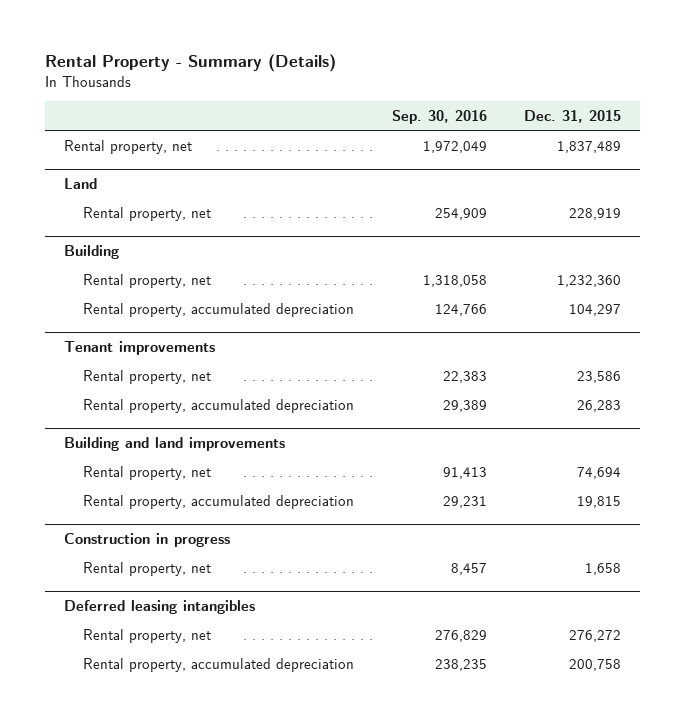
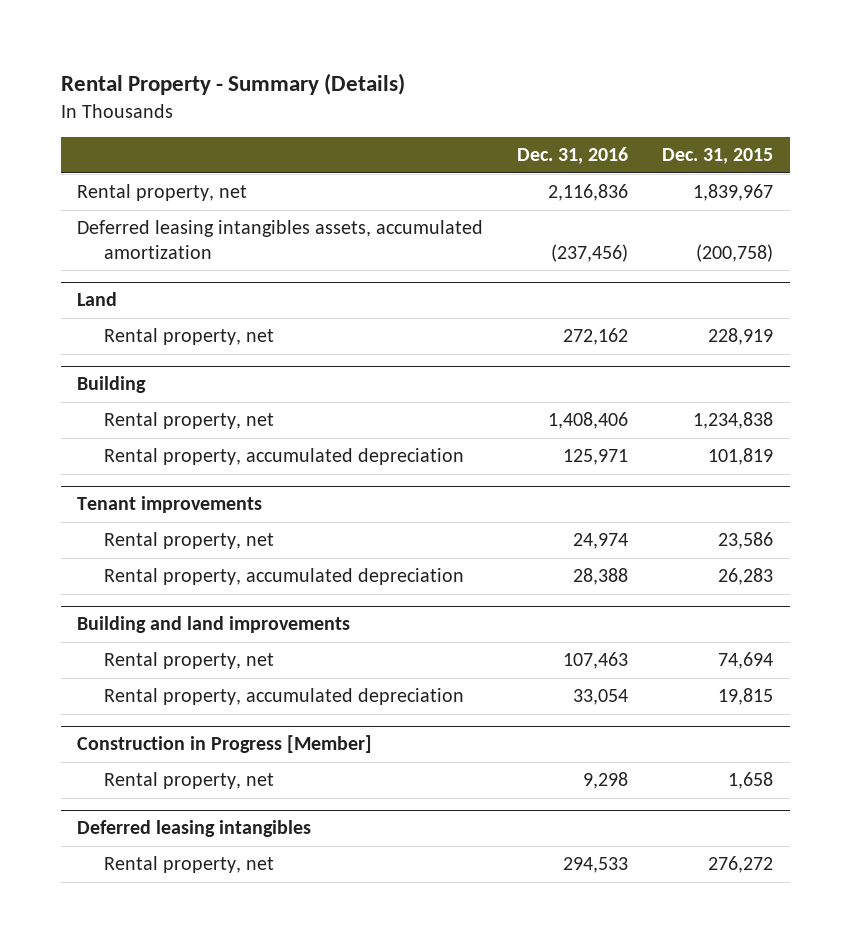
- | Sep. 30, 2016 | Dec. 31, 2015
+ | Dec. 31, 2016 | Dec. 31, 2015
- Rental property, net | 1,972,049 | 1,837,489
+ Rental property, net | 2,116,836 | 1,839,967
+ Deferred leasing intangibles assets, accumulated amortization | (237,456) | (200,758)
@ Building
- Rental property, net | 1,318,058 | 1,232,360
- Rental property, accumulated depreciation | 124,766 | 104,297
+ Rental property, net | 1,408,406 | 1,234,838
+ Rental property, accumulated depreciation | 125,971 | 101,819
- Construction in progress
+ Construction in Progress [Member]
@ Deferred leasing intangibles
- Rental property, accumulated depreciation | 238,235 | 200,758

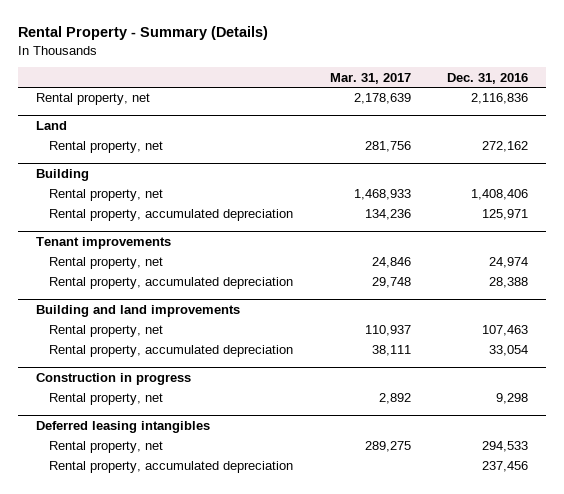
- | Dec. 31, 2016 | Dec. 31, 2015
+ | Mar. 31, 2017 | Dec. 31, 2016
- Deferred leasing intangibles assets, accumulated amortization | (237,456) | (200,758)
- Construction in Progress [Member]
+ Construction in progress
@ Deferred leasing intangibles
+ Rental property, accumulated depreciation | | 237,456

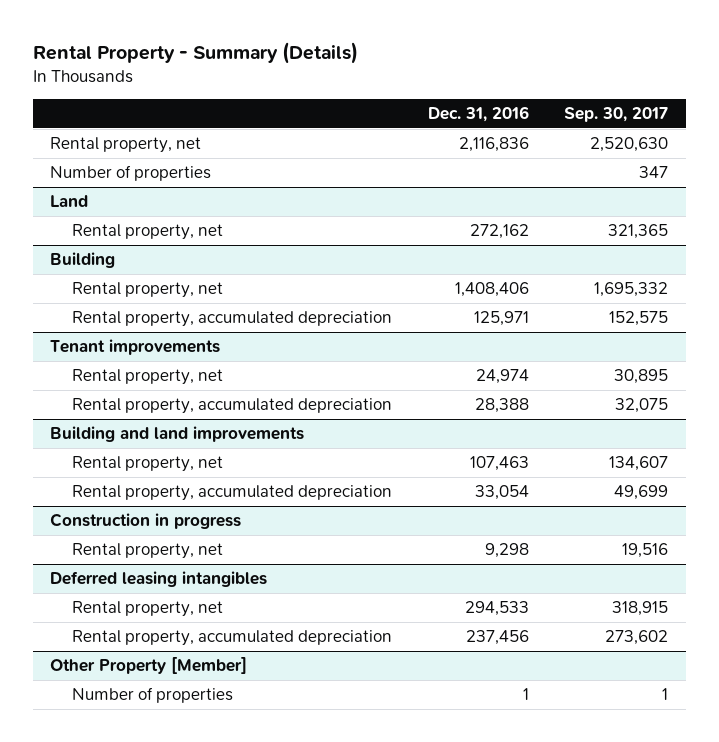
- | Mar. 31, 2017 | Dec. 31, 2016
+ | Dec. 31, 2016 | Sep. 30, 2017
+ Number of properties | | 347
+ Other Property [Member]
+ Number of properties | 1 | 1

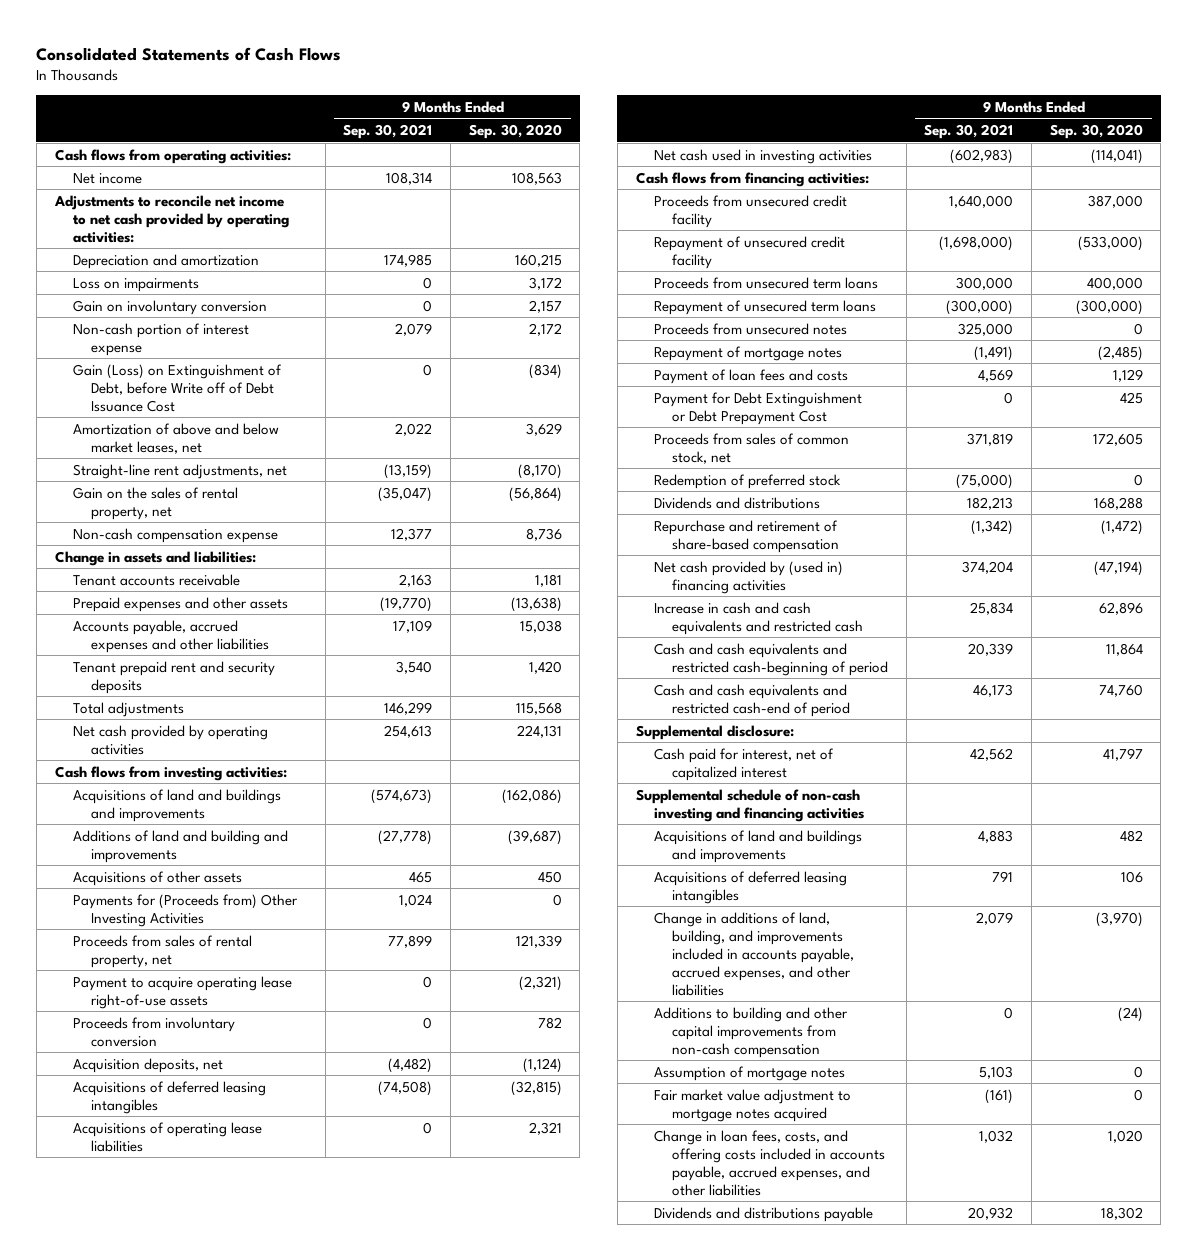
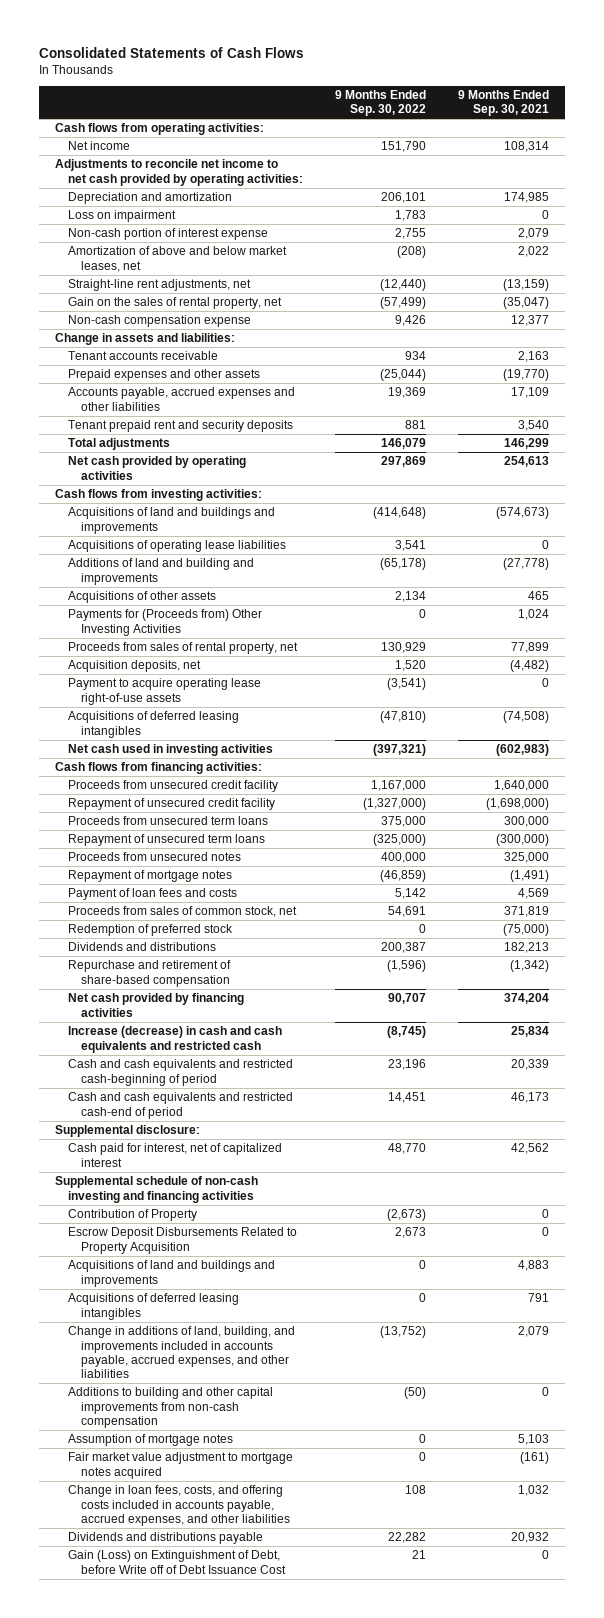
- | 9 Months Ended Sep. 30, 2021 | 9 Months Ended Sep. 30, 2020
+ | 9 Months Ended Sep. 30, 2022 | 9 Months Ended Sep. 30, 2021
- Loss on impairments | 0 | 3,172
- Gain on involuntary conversion | 0 | 2,157
+ Loss on impairment | 1,783 | 0
moved up: Acquisitions of operating lease liabilities | 3,541 | 0
- Proceeds from involuntary conversion | 0 | 782
moved down: Payment to acquire operating lease right-of-use assets | (3,541) | 0
- Payment for Debt Extinguishment or Debt Prepayment Cost | 0 | 425
- Net cash provided by (used in) financing activities | 374,204 | (47,194)
- Increase in cash and cash equivalents and restricted cash | 25,834 | 62,896
+ Net cash provided by financing activities | 90,707 | 374,204
+ Increase (decrease) in cash and cash equivalents and restricted cash | (8,745) | 25,834
+ Contribution of Property | (2,673) | 0
+ Escrow Deposit Disbursements Related to Property Acquisition | 2,673 | 0
moved down: Gain (Loss) on Extinguishment of Debt, before Write off of Debt Issuance Cost | 21 | 0

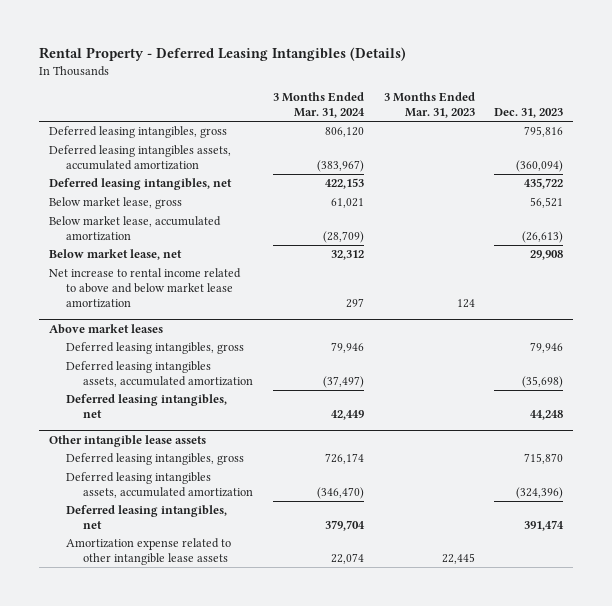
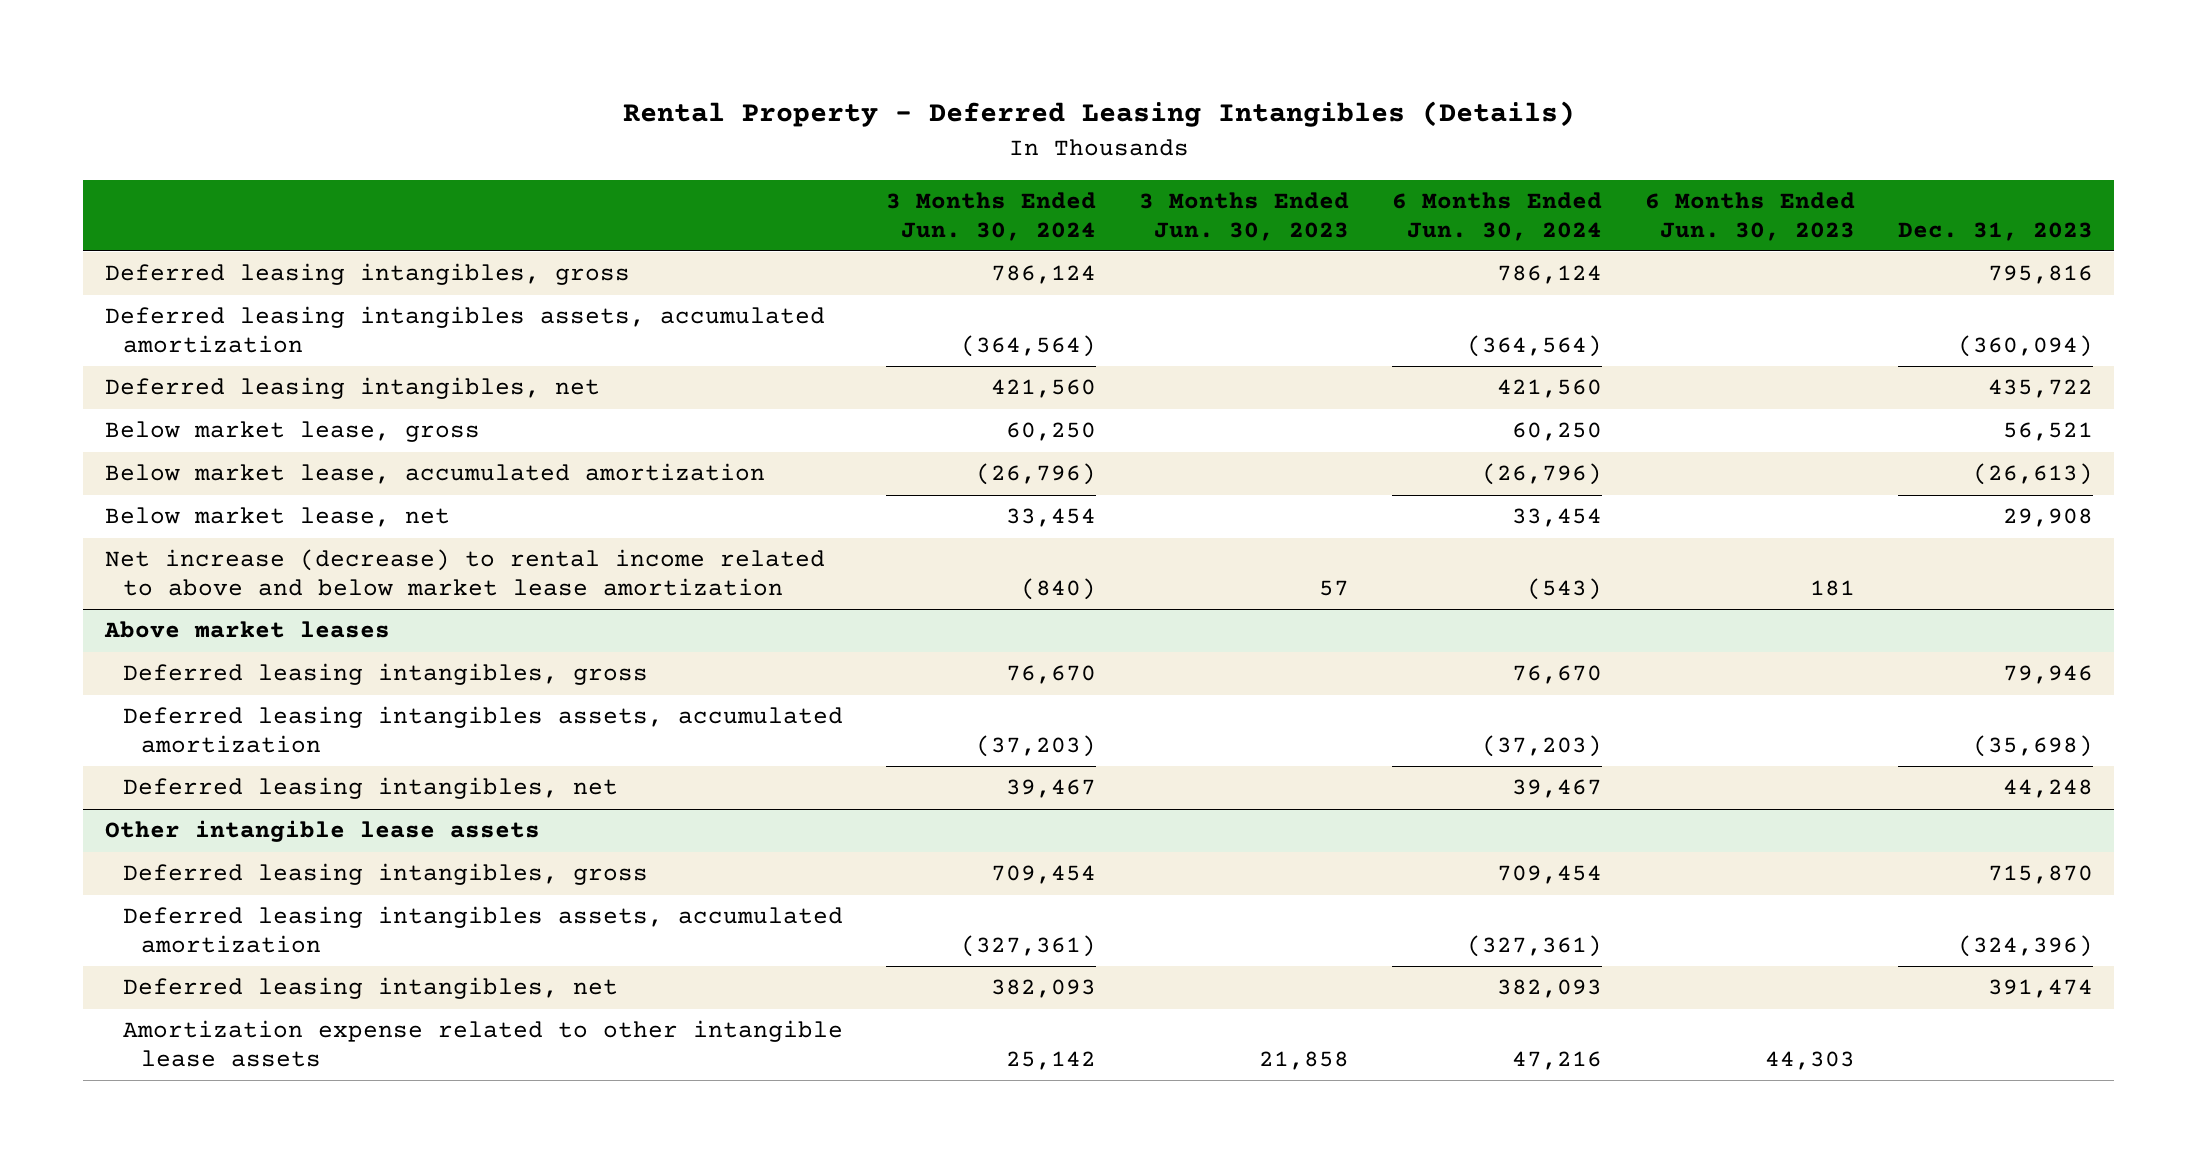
- | 3 Months Ended Mar. 31, 2024 | 3 Months Ended Mar. 31, 2023 | Dec. 31, 2023
+ | 3 Months Ended Jun. 30, 2024 | 3 Months Ended Jun. 30, 2023 | 6 Months Ended Jun. 30, 2024 | 6 Months Ended Jun. 30, 2023 | Dec. 31, 2023
- Net increase to rental income related to above and below market lease amortization | 297 | 124 |
+ Net increase (decrease) to rental income related to above and below market lease amortization | (840) | 57 | (543) | 181 |

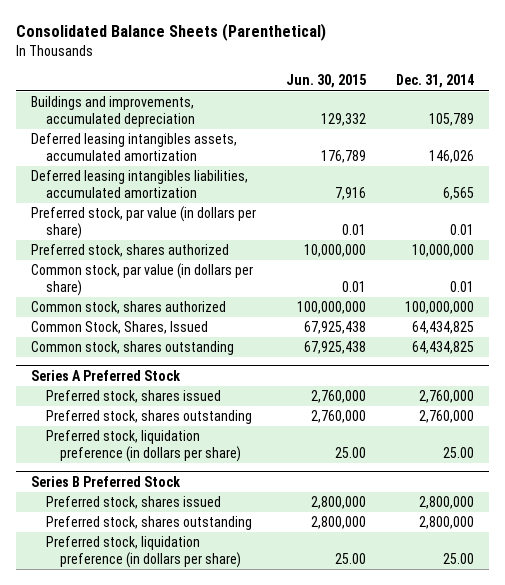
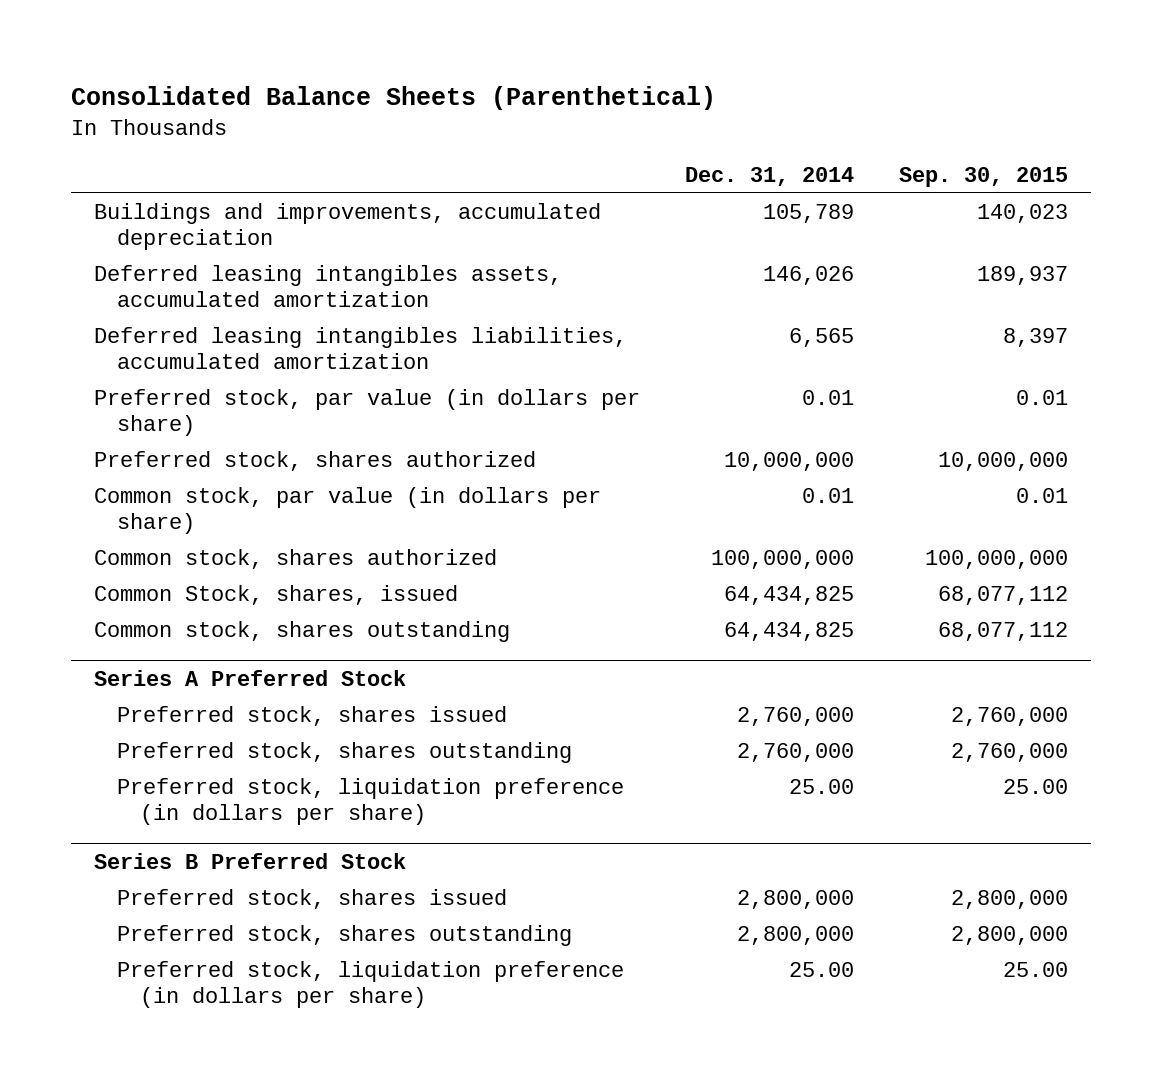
- | Jun. 30, 2015 | Dec. 31, 2014
+ | Dec. 31, 2014 | Sep. 30, 2015
- Common Stock, Shares, Issued | 67,925,438 | 64,434,825
+ Common Stock, shares, issued | 64,434,825 | 68,077,112

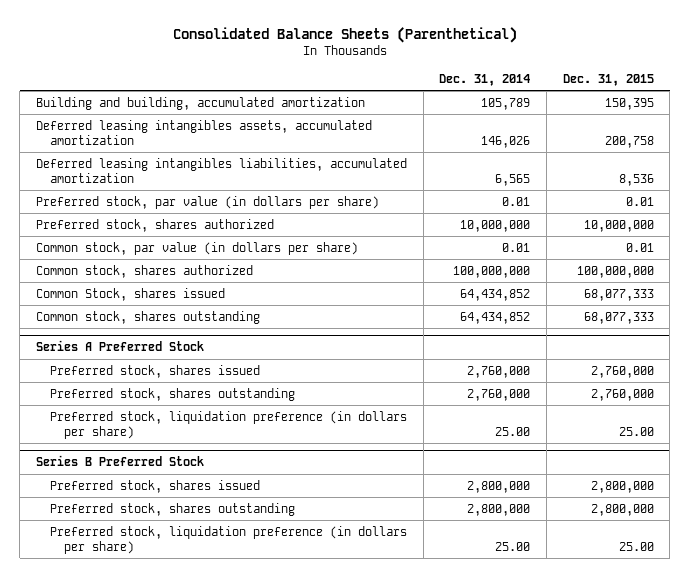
- | Dec. 31, 2014 | Sep. 30, 2015
+ | Dec. 31, 2014 | Dec. 31, 2015
- Buildings and improvements, accumulated depreciation | 105,789 | 140,023
+ Building and building, accumulated amortization | 105,789 | 150,395
- Common Stock, shares, issued | 64,434,825 | 68,077,112
- Common stock, shares outstanding | 64,434,825 | 68,077,112
+ Common Stock, shares issued | 64,434,852 | 68,077,333
+ Common stock, shares outstanding | 64,434,852 | 68,077,333

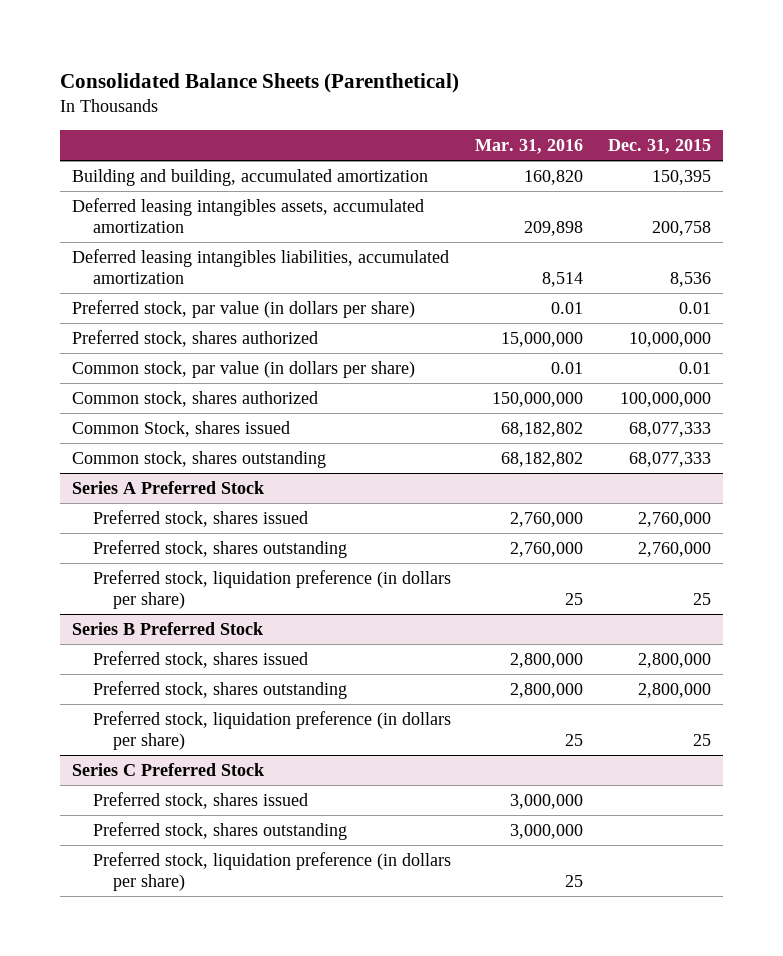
- | Dec. 31, 2014 | Dec. 31, 2015
+ | Mar. 31, 2016 | Dec. 31, 2015
@ Series A Preferred Stock
- Preferred stock, liquidation preference (in dollars per share) | 25.00 | 25.00
+ Preferred stock, liquidation preference (in dollars per share) | 25 | 25
@ Series B Preferred Stock
- Preferred stock, liquidation preference (in dollars per share) | 25.00 | 25.00
+ Preferred stock, liquidation preference (in dollars per share) | 25 | 25
+ Series C Preferred Stock
+ Preferred stock, shares issued | 3,000,000 |
+ Preferred stock, shares outstanding | 3,000,000 |
+ Preferred stock, liquidation preference (in dollars per share) | 25 |

